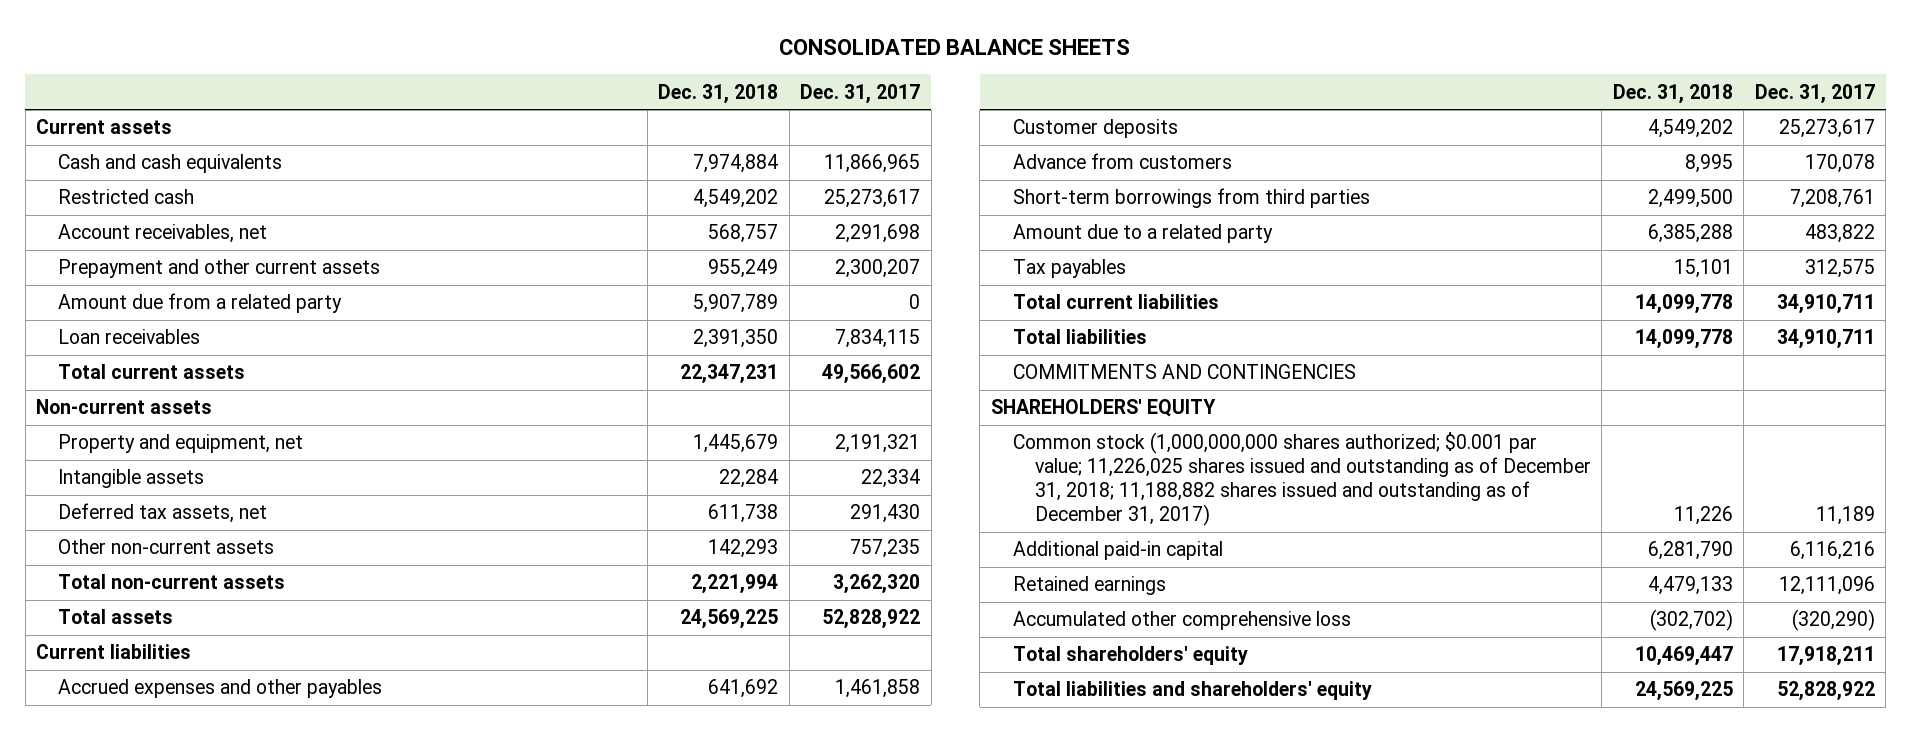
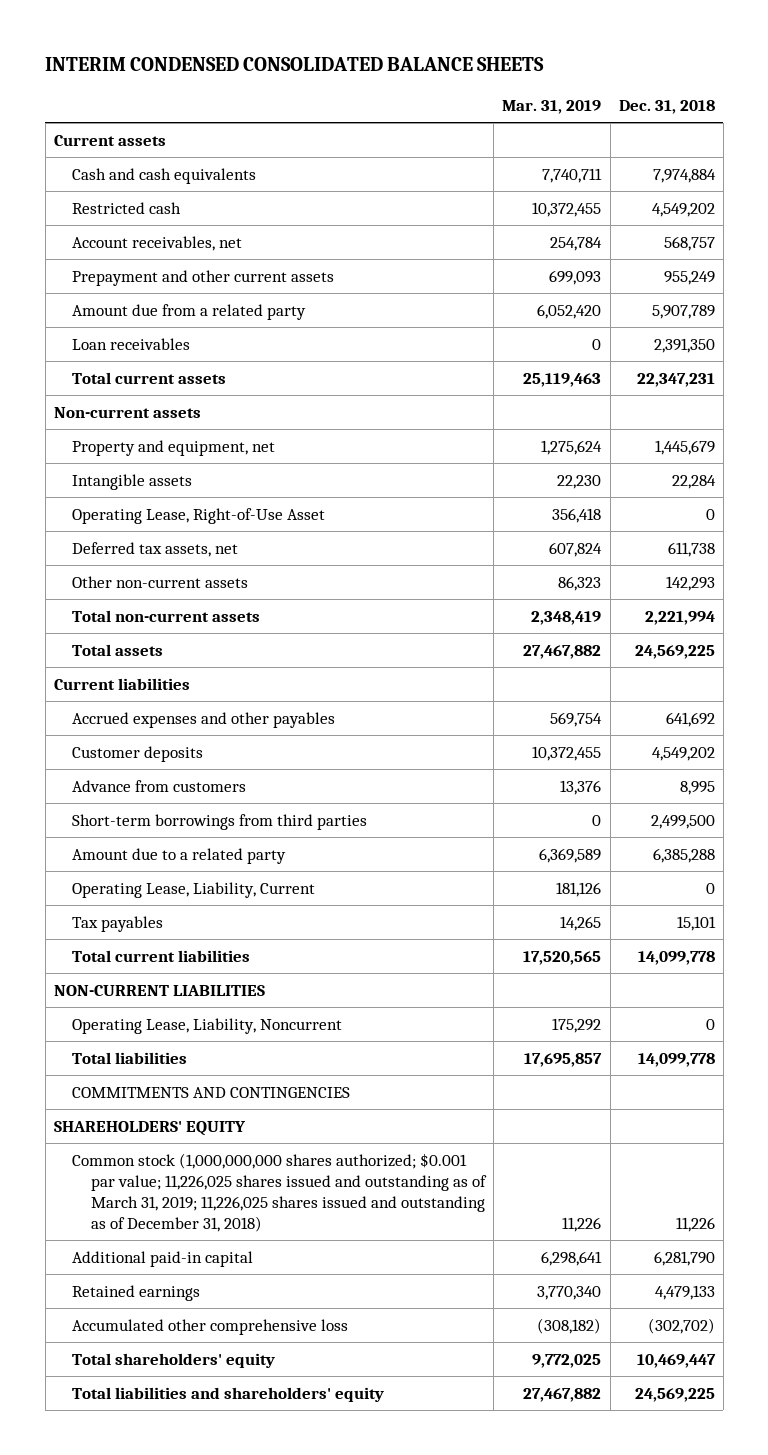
- CONSOLIDATED BALANCE SHEETS
+ INTERIM CONDENSED CONSOLIDATED BALANCE SHEETS
- | Dec. 31, 2018 | Dec. 31, 2017
+ | Mar. 31, 2019 | Dec. 31, 2018
+ Operating Lease, Right-of-Use Asset | 356,418 | 0
+ Operating Lease, Liability, Current | 181,126 | 0
+ NON-CURRENT LIABILITIES
+ Operating Lease, Liability, Noncurrent | 175,292 | 0
- Common stock (1,000,000,000 shares authorized; $0.001 par value; 11,226,025 shares issued and outstanding as of December 31, 2018; 11,188,882 shares issued and outstanding as of December 31, 2017) | 11,226 | 11,189
+ Common stock (1,000,000,000 shares authorized; $0.001 par value; 11,226,025 shares issued and outstanding as of March 31, 2019; 11,226,025 shares issued and outstanding as of December 31, 2018) | 11,226 | 11,226

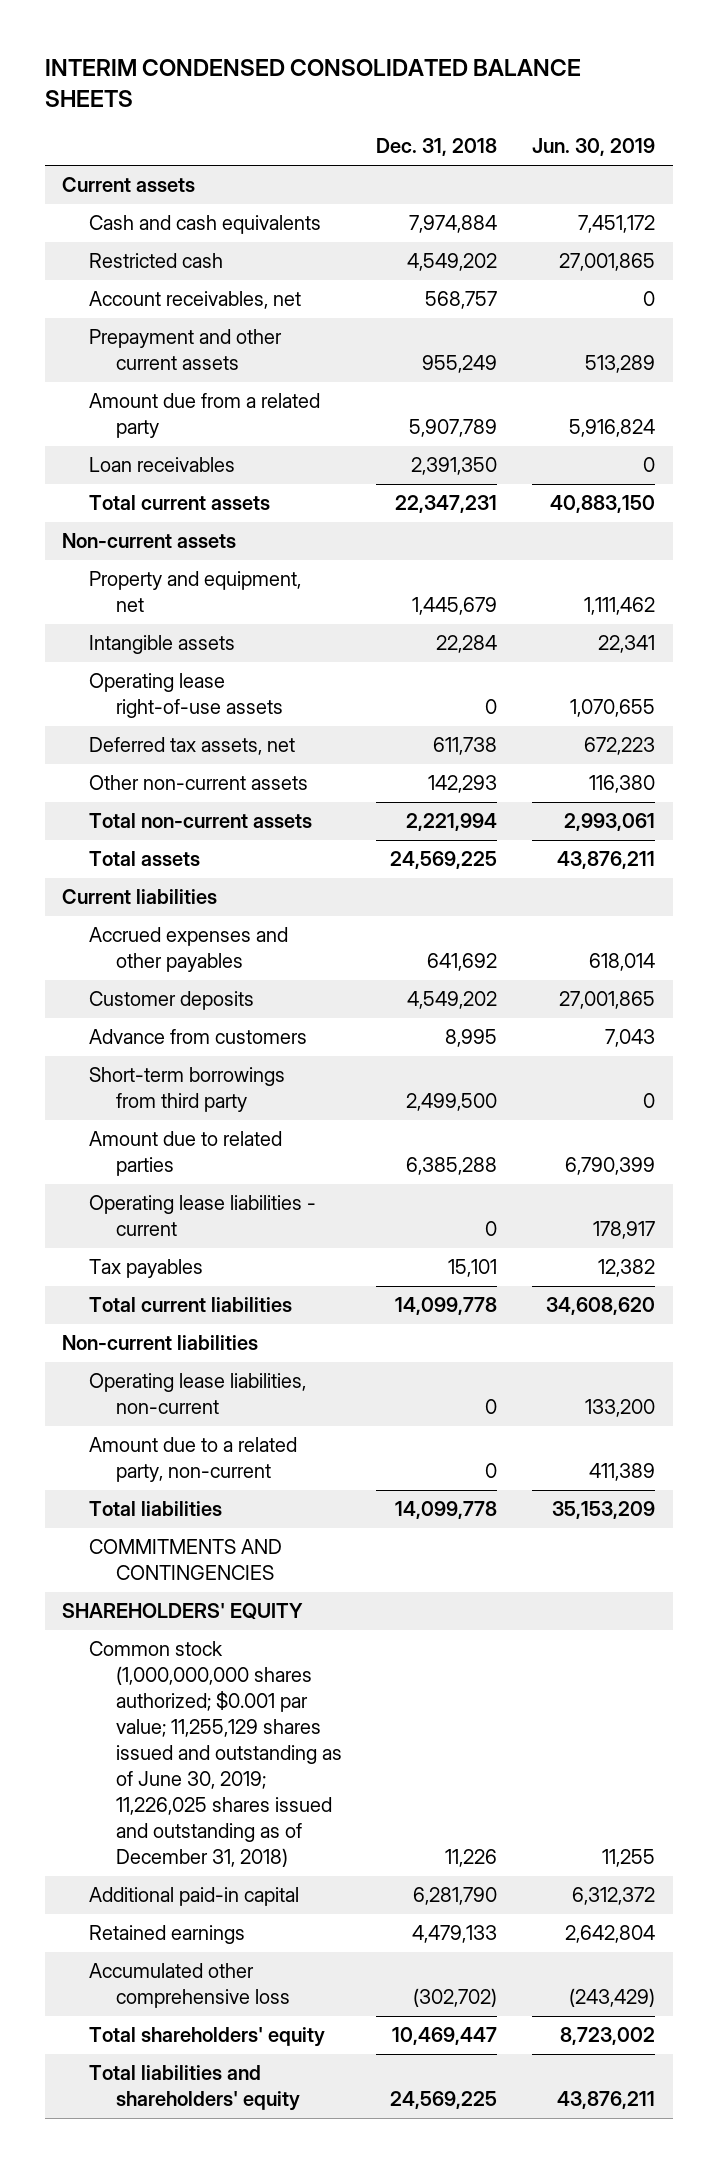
- | Mar. 31, 2019 | Dec. 31, 2018
+ | Dec. 31, 2018 | Jun. 30, 2019
- Operating Lease, Right-of-Use Asset | 356,418 | 0
+ Operating lease right-of-use assets | 0 | 1,070,655
- Short-term borrowings from third parties | 0 | 2,499,500
- Amount due to a related party | 6,369,589 | 6,385,288
- Operating Lease, Liability, Current | 181,126 | 0
+ Short-term borrowings from third party | 2,499,500 | 0
+ Amount due to related parties | 6,385,288 | 6,790,399
+ Operating lease liabilities - current | 0 | 178,917
- NON-CURRENT LIABILITIES
- Operating Lease, Liability, Noncurrent | 175,292 | 0
+ Non-current liabilities
+ Operating lease liabilities, non-current | 0 | 133,200
+ Amount due to a related party, non-current | 0 | 411,389
- Common stock (1,000,000,000 shares authorized; $0.001 par value; 11,226,025 shares issued and outstanding as of March 31, 2019; 11,226,025 shares issued and outstanding as of December 31, 2018) | 11,226 | 11,226
+ Common stock (1,000,000,000 shares authorized; $0.001 par value; 11,255,129 shares issued and outstanding as of June 30, 2019; 11,226,025 shares issued and outstanding as of December 31, 2018) | 11,226 | 11,255

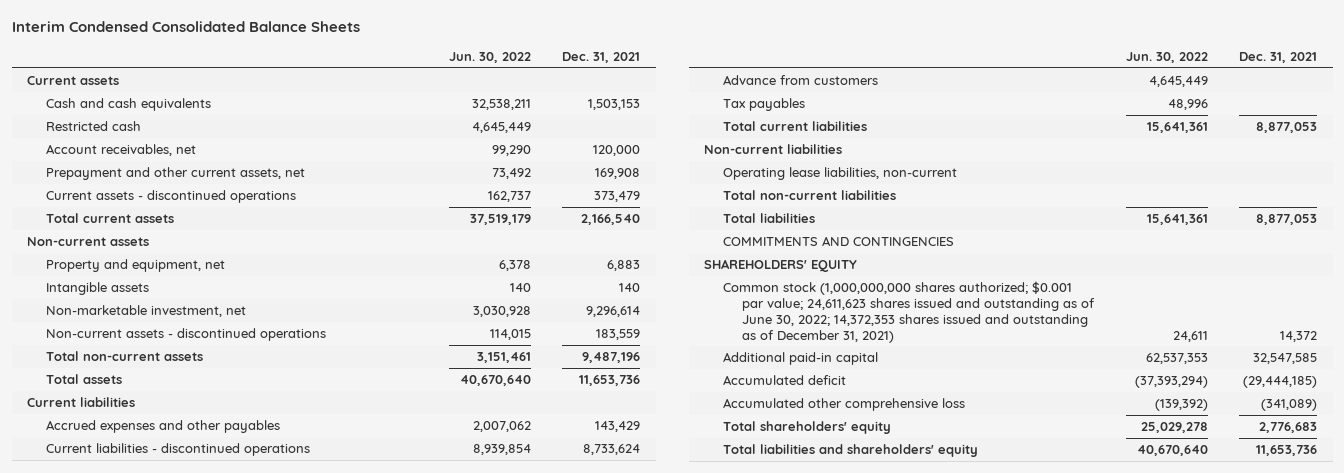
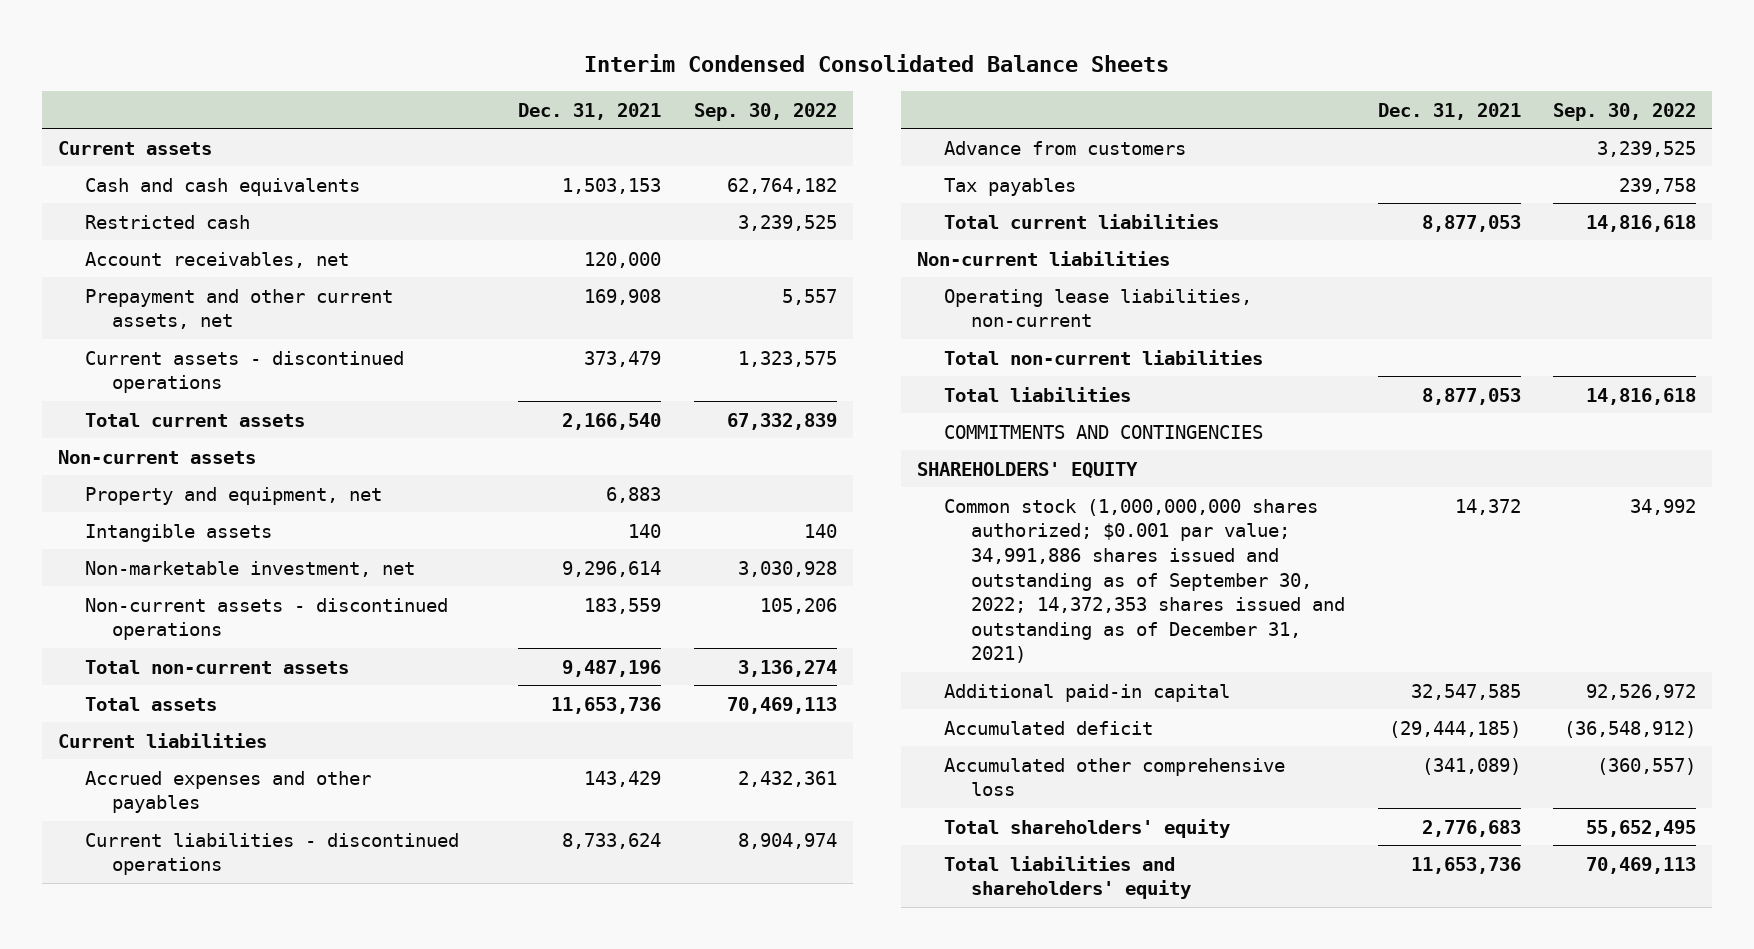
- | Jun. 30, 2022 | Dec. 31, 2021
+ | Dec. 31, 2021 | Sep. 30, 2022
- Common stock (1,000,000,000 shares authorized; $0.001 par value; 24,611,623 shares issued and outstanding as of June 30, 2022; 14,372,353 shares issued and outstanding as of December 31, 2021) | 24,611 | 14,372
+ Common stock (1,000,000,000 shares authorized; $0.001 par value; 34,991,886 shares issued and outstanding as of September 30, 2022; 14,372,353 shares issued and outstanding as of December 31, 2021) | 14,372 | 34,992

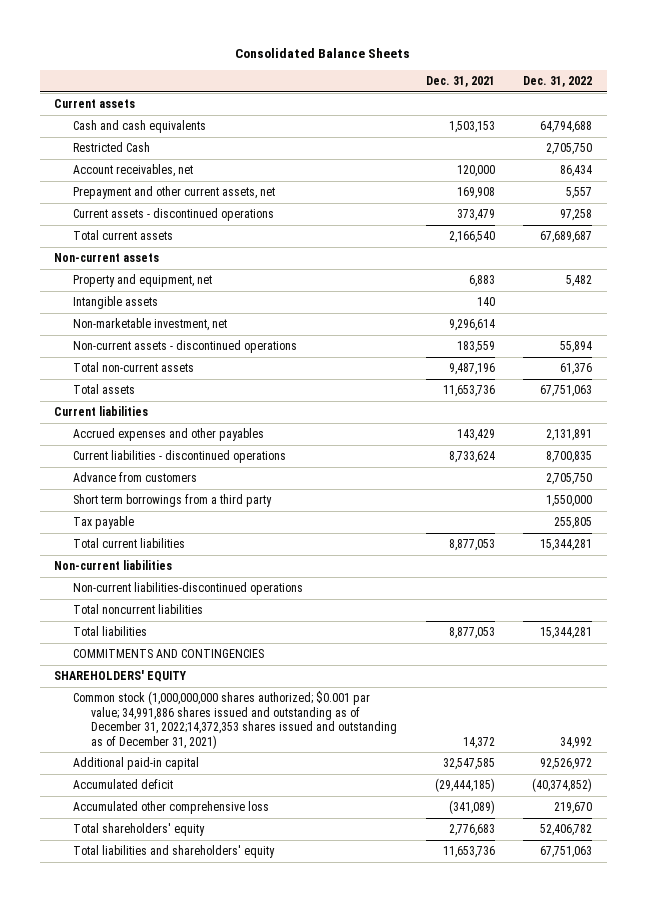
- Interim Condensed Consolidated Balance Sheets
+ Consolidated Balance Sheets
- | Dec. 31, 2021 | Sep. 30, 2022
+ | Dec. 31, 2021 | Dec. 31, 2022
- Restricted cash | | 3,239,525
+ Restricted Cash | | 2,705,750
- Tax payables | | 239,758
+ Short term borrowings from a third party | | 1,550,000
+ Tax payable | | 255,805
- Operating lease liabilities, non-current
- Total non-current liabilities
+ Non-current liabilities-discontinued operations
+ Total noncurrent liabilities
- Common stock (1,000,000,000 shares authorized; $0.001 par value; 34,991,886 shares issued and outstanding as of September 30, 2022; 14,372,353 shares issued and outstanding as of December 31, 2021) | 14,372 | 34,992
+ Common stock (1,000,000,000 shares authorized; $0.001 par value; 34,991,886 shares issued and outstanding as of December 31, 2022;14,372,353 shares issued and outstanding as of December 31, 2021) | 14,372 | 34,992

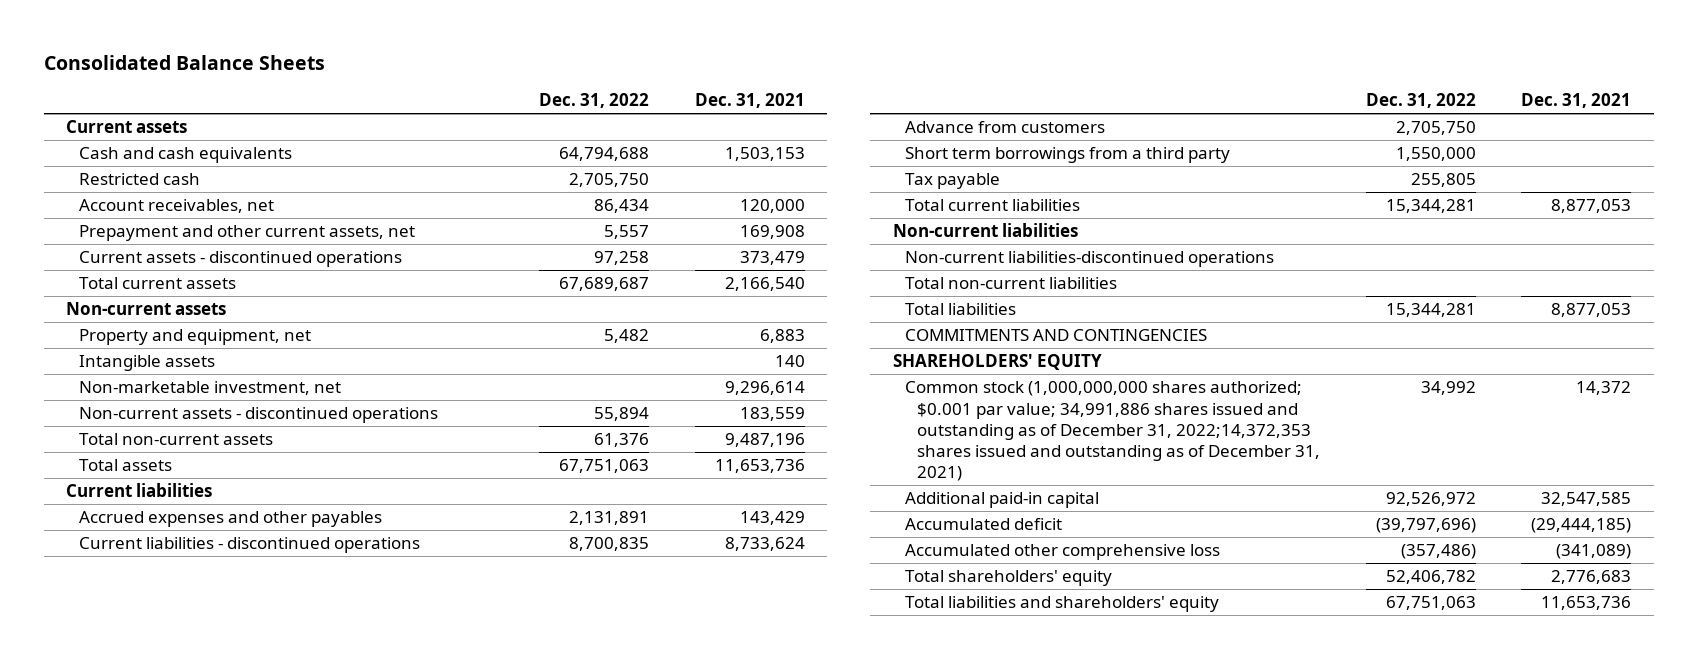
- | Dec. 31, 2021 | Dec. 31, 2022
+ | Dec. 31, 2022 | Dec. 31, 2021
- Restricted Cash | | 2,705,750
+ Restricted cash | 2,705,750 |
- Total noncurrent liabilities
+ Total non-current liabilities
- Accumulated deficit | (29,444,185) | (40,374,852)
- Accumulated other comprehensive loss | (341,089) | 219,670
+ Accumulated deficit | (39,797,696) | (29,444,185)
+ Accumulated other comprehensive loss | (357,486) | (341,089)

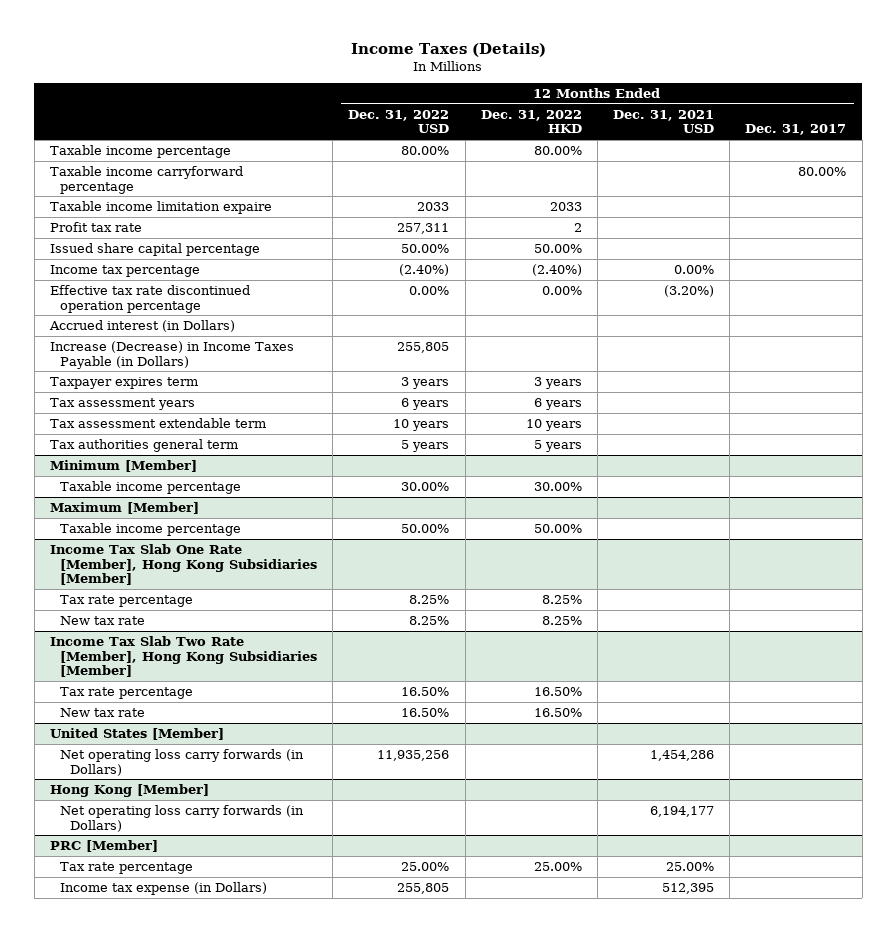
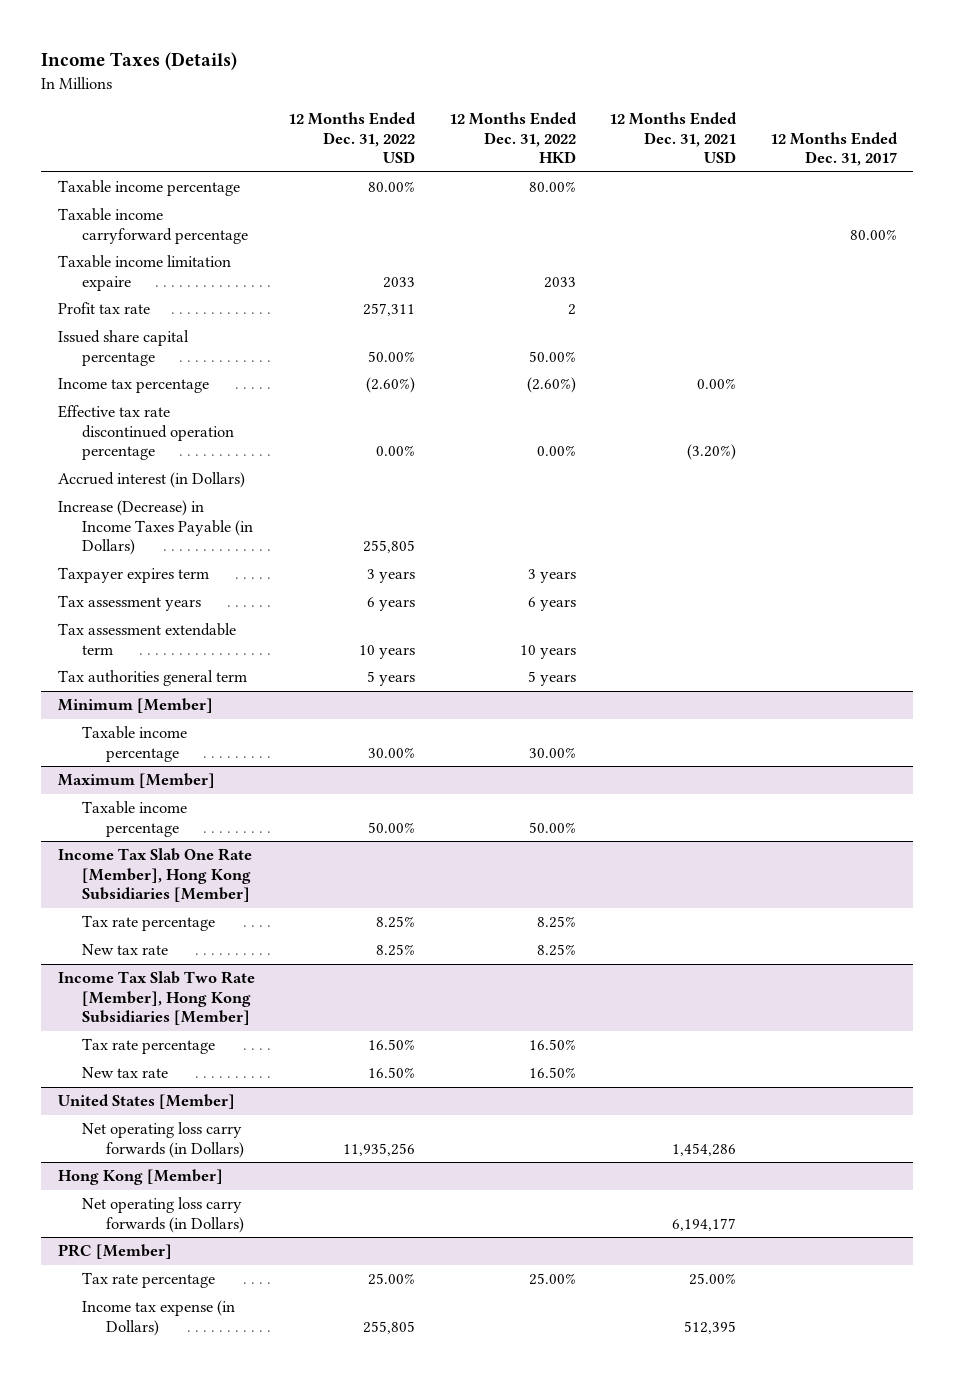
- Income tax percentage | (2.40%) | (2.40%) | 0.00% |
+ Income tax percentage | (2.60%) | (2.60%) | 0.00% |

